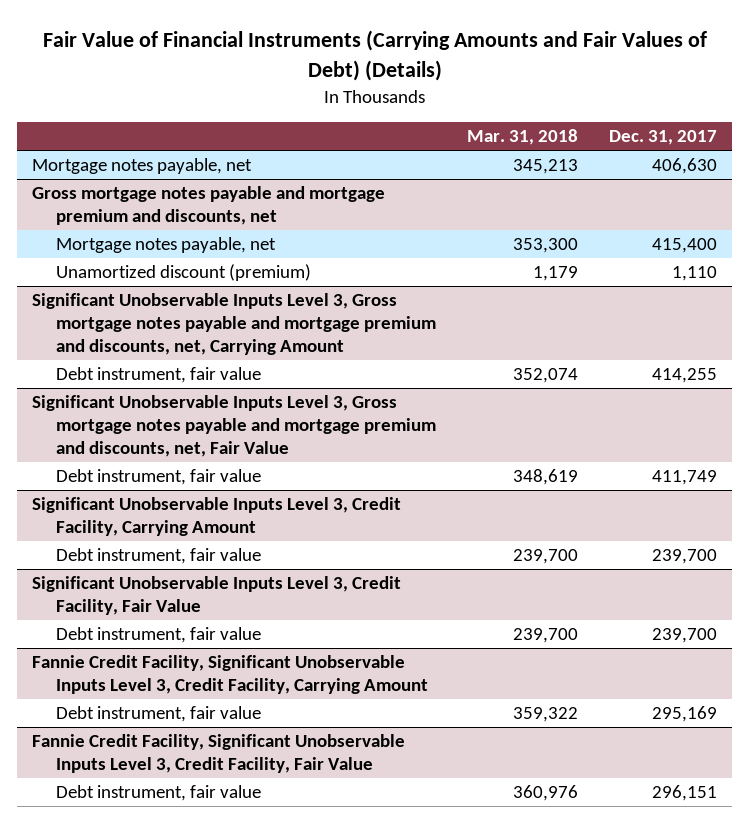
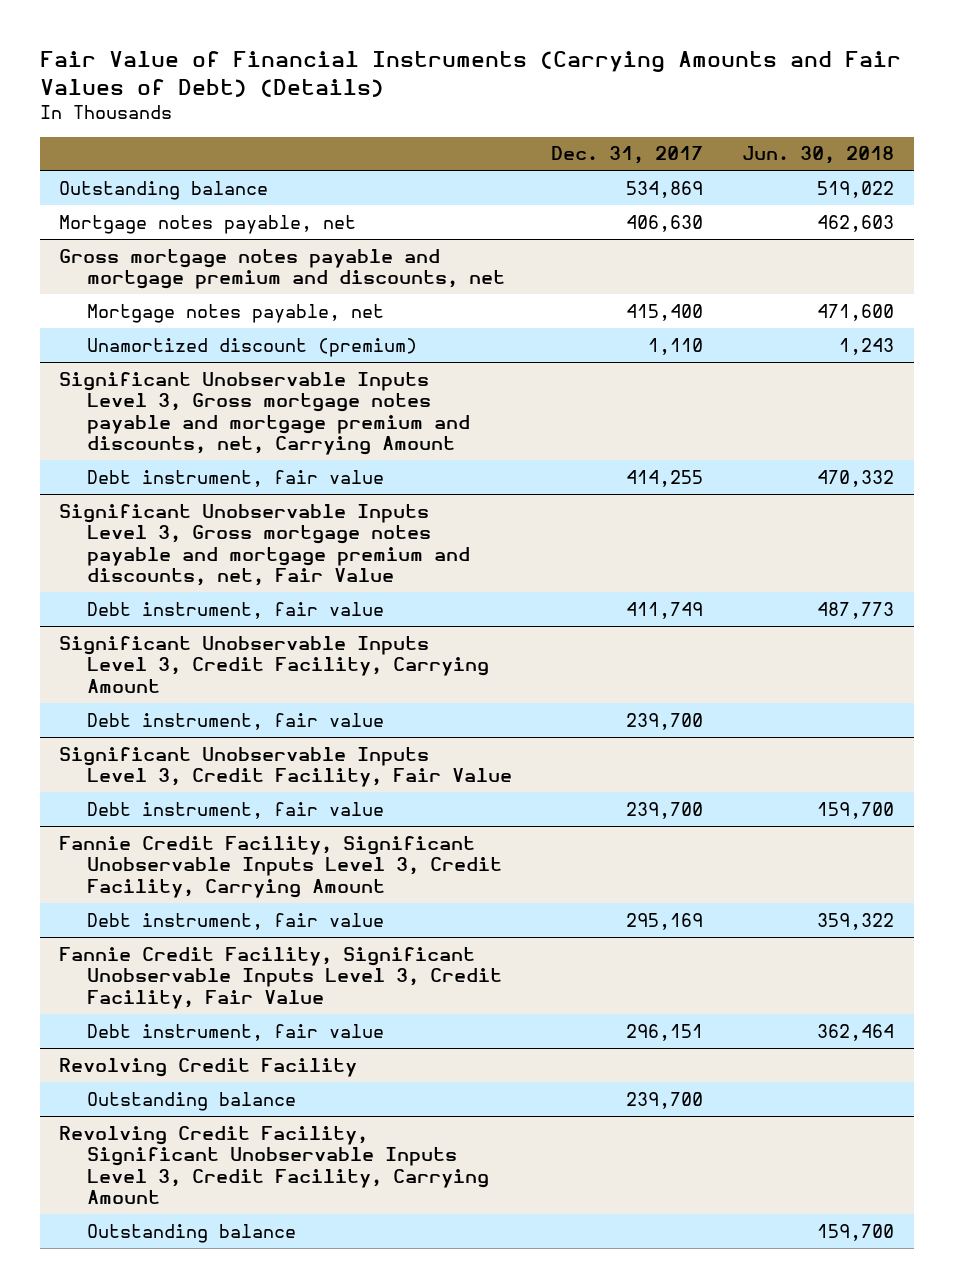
- | Mar. 31, 2018 | Dec. 31, 2017
+ | Dec. 31, 2017 | Jun. 30, 2018
+ Outstanding balance | 534,869 | 519,022
+ Revolving Credit Facility
+ Outstanding balance | 239,700 |
+ Revolving Credit Facility, Significant Unobservable Inputs Level 3, Credit Facility, Carrying Amount
+ Outstanding balance | | 159,700

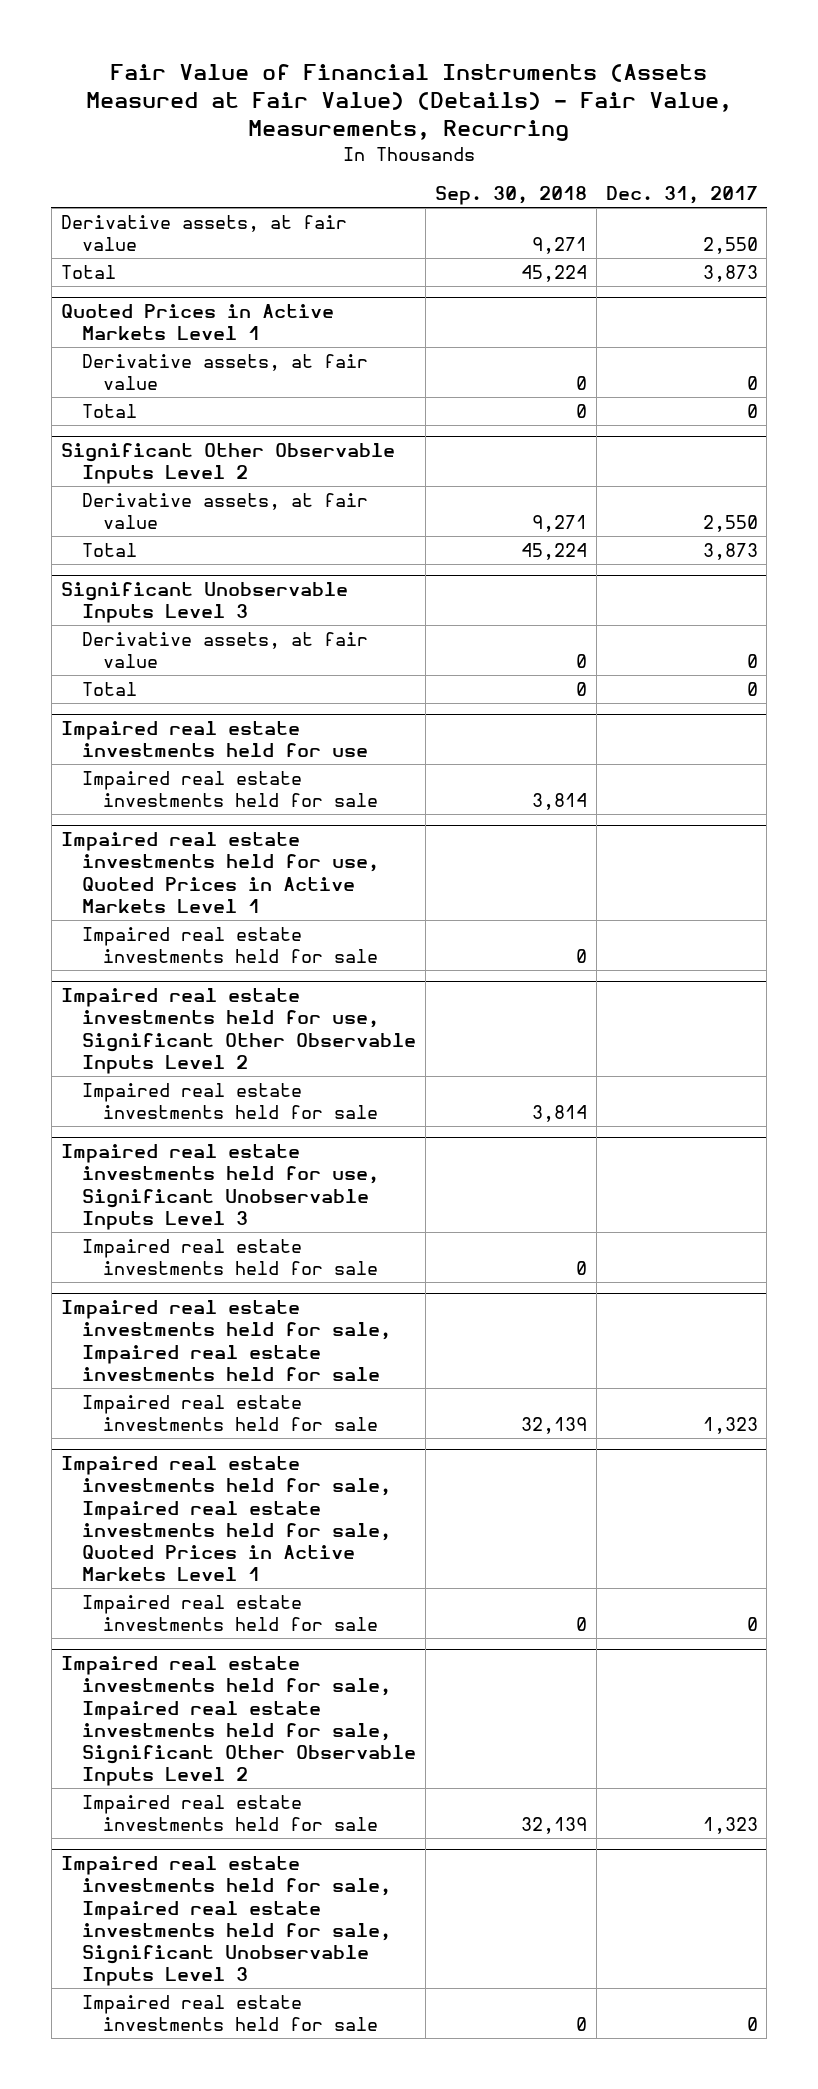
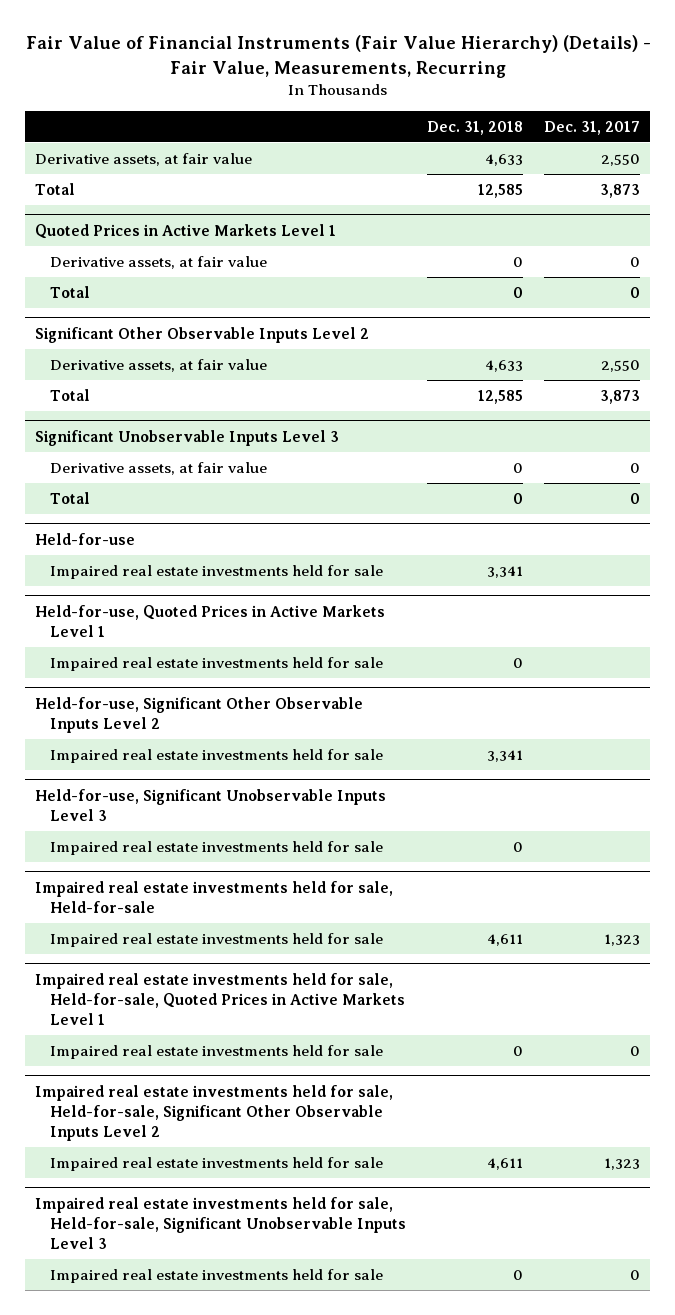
- Fair Value of Financial Instruments (Assets Measured at Fair Value) (Details) - Fair Value, Measurements, Recurring
+ Fair Value of Financial Instruments (Fair Value Hierarchy) (Details) - Fair Value, Measurements, Recurring
- | Sep. 30, 2018 | Dec. 31, 2017
+ | Dec. 31, 2018 | Dec. 31, 2017
- Impaired real estate investments held for use
+ Held-for-use
- Impaired real estate investments held for use, Quoted Prices in Active Markets Level 1
+ Held-for-use, Quoted Prices in Active Markets Level 1
- Impaired real estate investments held for use, Significant Other Observable Inputs Level 2
+ Held-for-use, Significant Other Observable Inputs Level 2
- Impaired real estate investments held for use, Significant Unobservable Inputs Level 3
+ Held-for-use, Significant Unobservable Inputs Level 3
- Impaired real estate investments held for sale, Impaired real estate investments held for sale
+ Impaired real estate investments held for sale, Held-for-sale
- Impaired real estate investments held for sale, Impaired real estate investments held for sale, Quoted Prices in Active Markets Level 1
+ Impaired real estate investments held for sale, Held-for-sale, Quoted Prices in Active Markets Level 1
- Impaired real estate investments held for sale, Impaired real estate investments held for sale, Significant Other Observable Inputs Level 2
+ Impaired real estate investments held for sale, Held-for-sale, Significant Other Observable Inputs Level 2
- Impaired real estate investments held for sale, Impaired real estate investments held for sale, Significant Unobservable Inputs Level 3
+ Impaired real estate investments held for sale, Held-for-sale, Significant Unobservable Inputs Level 3

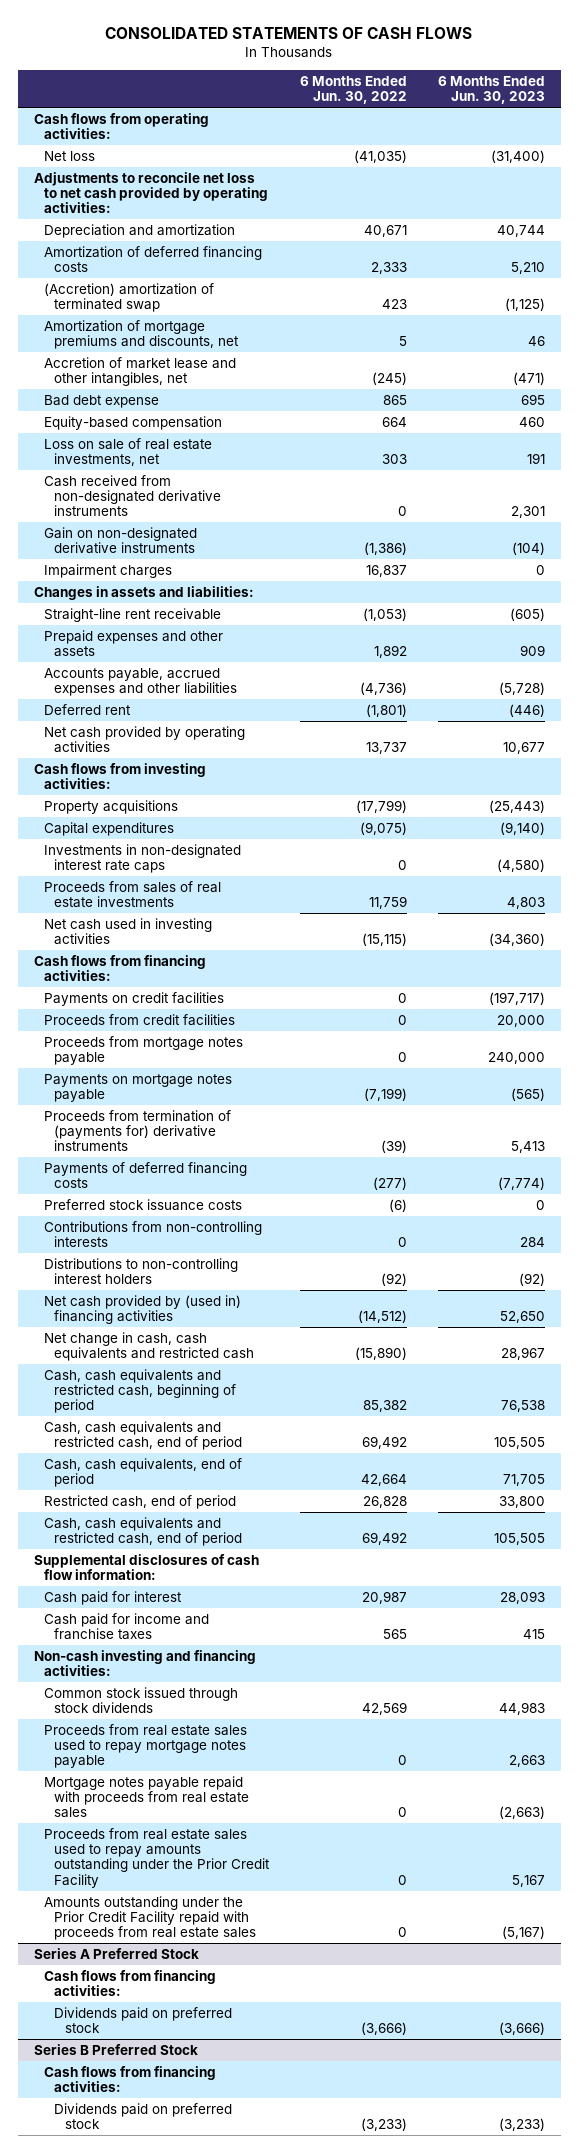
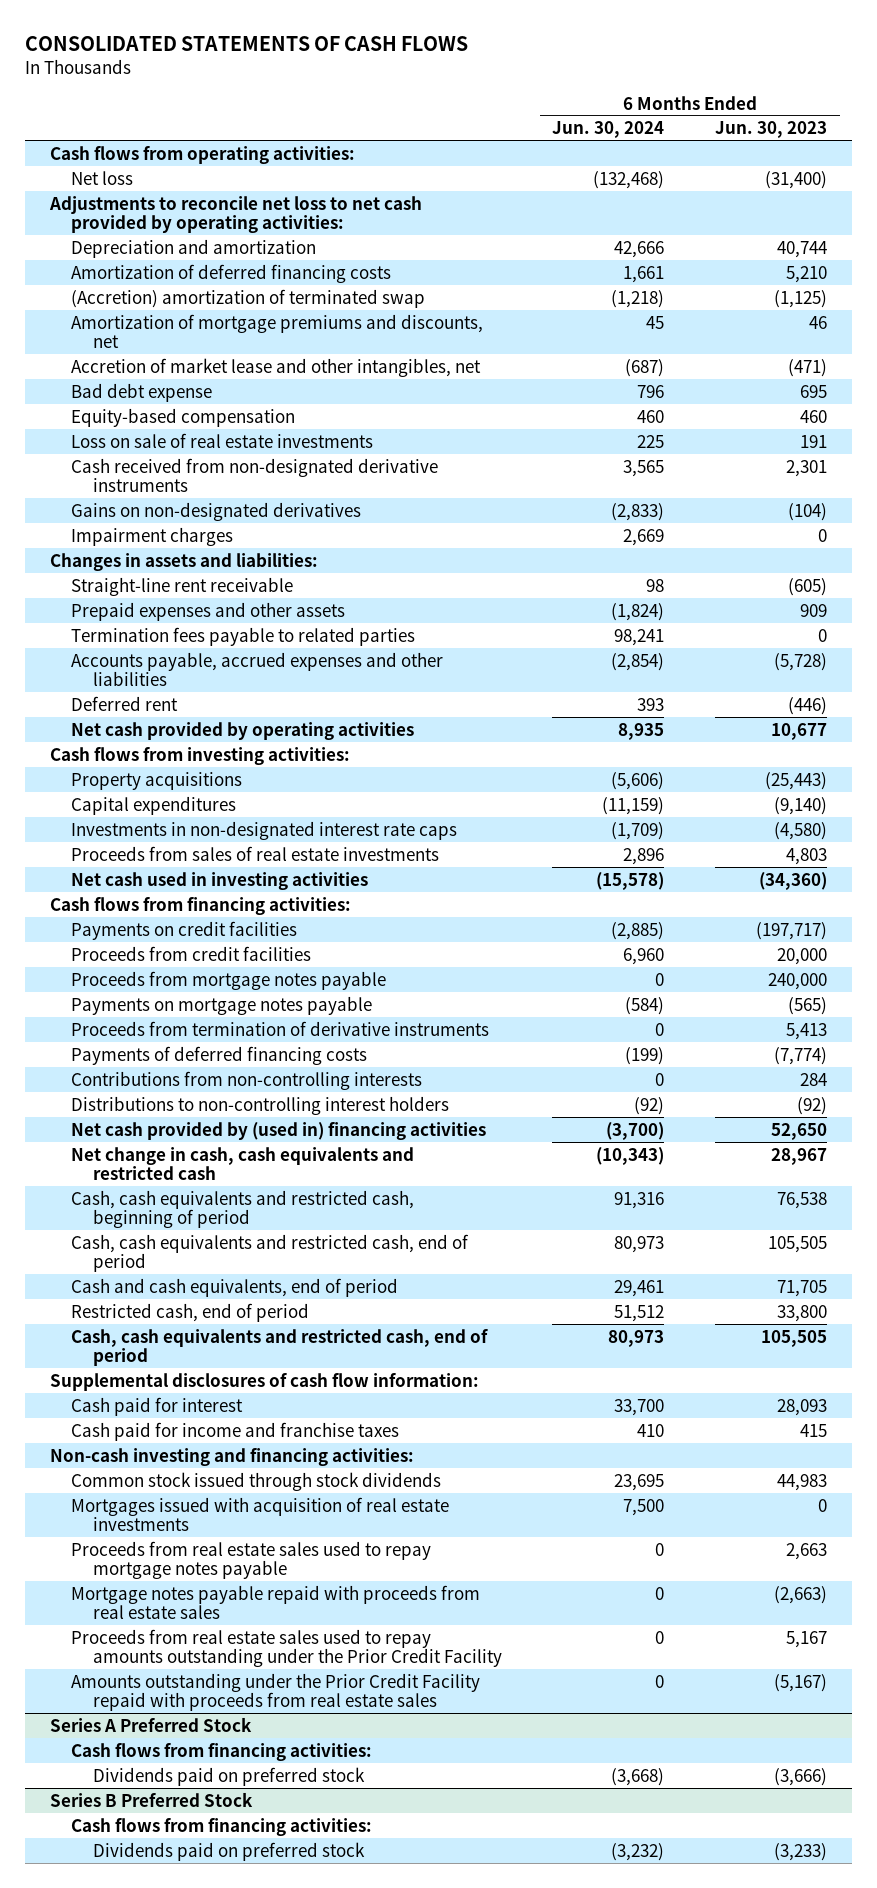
- | 6 Months Ended Jun. 30, 2022 | 6 Months Ended Jun. 30, 2023
+ | 6 Months Ended Jun. 30, 2024 | 6 Months Ended Jun. 30, 2023
- Loss on sale of real estate investments, net | 303 | 191
+ Loss on sale of real estate investments | 225 | 191
- Gain on non-designated derivative instruments | (1,386) | (104)
+ Gains on non-designated derivatives | (2,833) | (104)
+ Termination fees payable to related parties | 98,241 | 0
- Proceeds from termination of (payments for) derivative instruments | (39) | 5,413
+ Proceeds from termination of derivative instruments | 0 | 5,413
- Preferred stock issuance costs | (6) | 0
- Cash, cash equivalents, end of period | 42,664 | 71,705
+ Cash and cash equivalents, end of period | 29,461 | 71,705
+ Mortgages issued with acquisition of real estate investments | 7,500 | 0

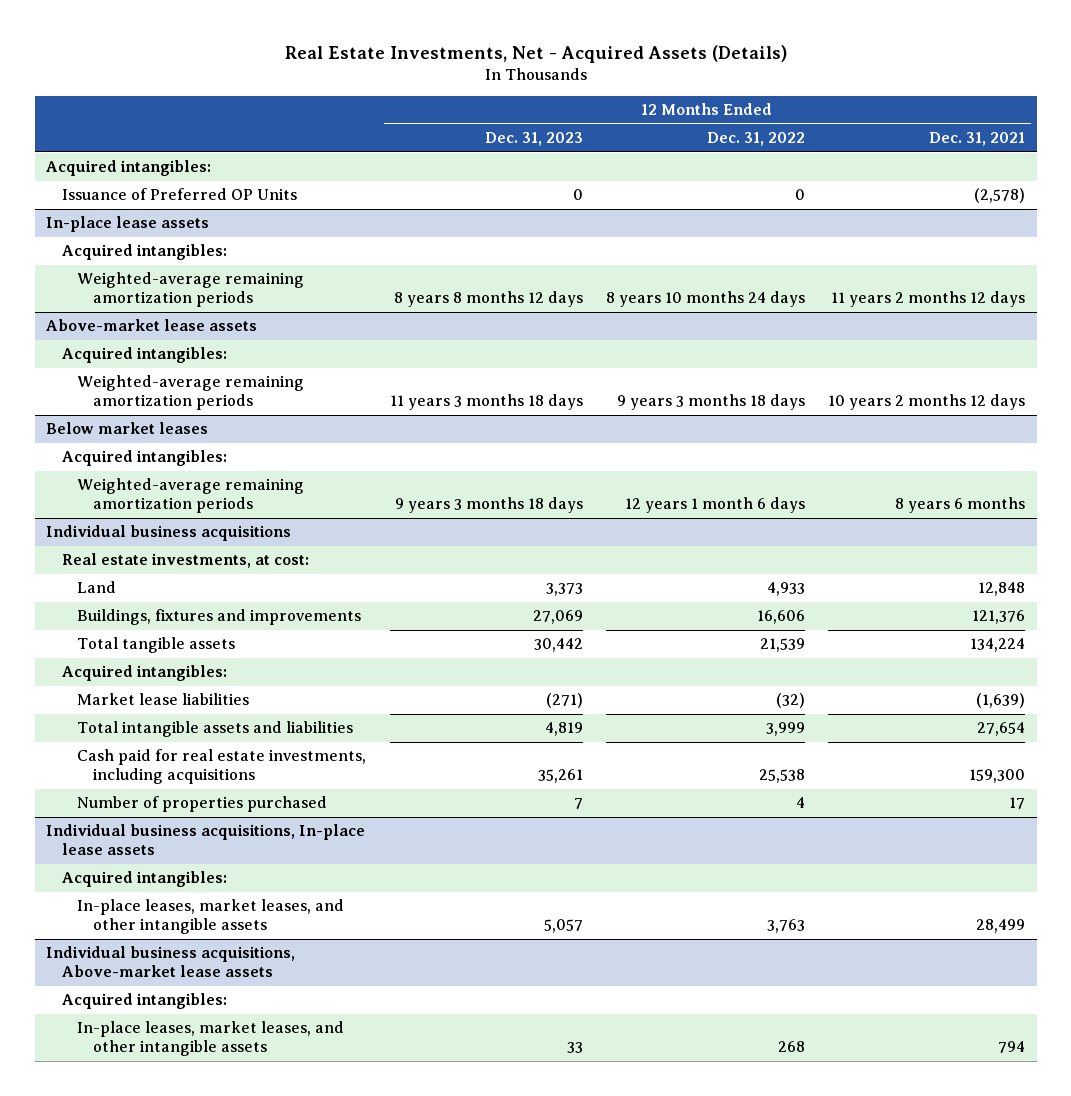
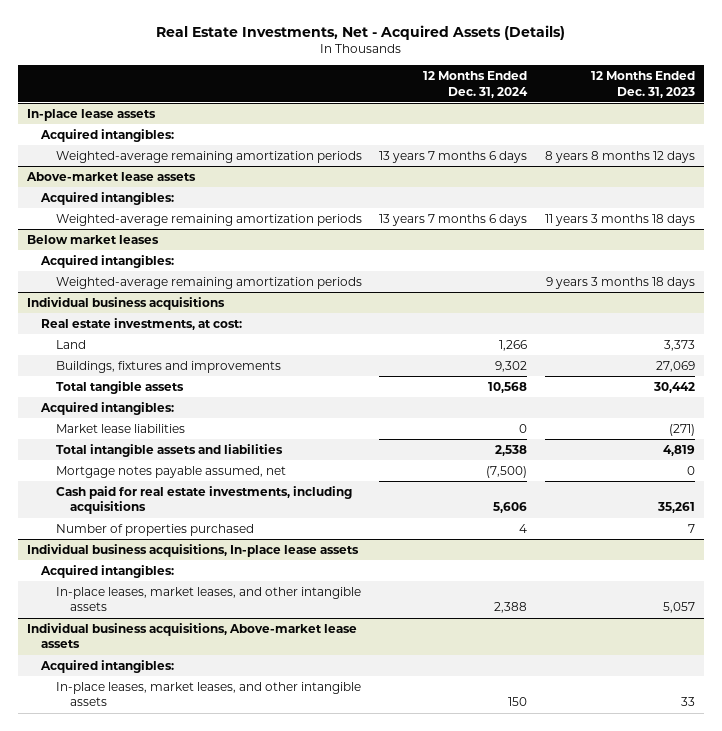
- | 12 Months Ended Dec. 31, 2023 | 12 Months Ended Dec. 31, 2022 | 12 Months Ended Dec. 31, 2021
+ | 12 Months Ended Dec. 31, 2024 | 12 Months Ended Dec. 31, 2023
- Acquired intangibles:
- Issuance of Preferred OP Units | 0 | 0 | (2,578)
@ Individual business acquisitions
+ Mortgage notes payable assumed, net | (7,500) | 0

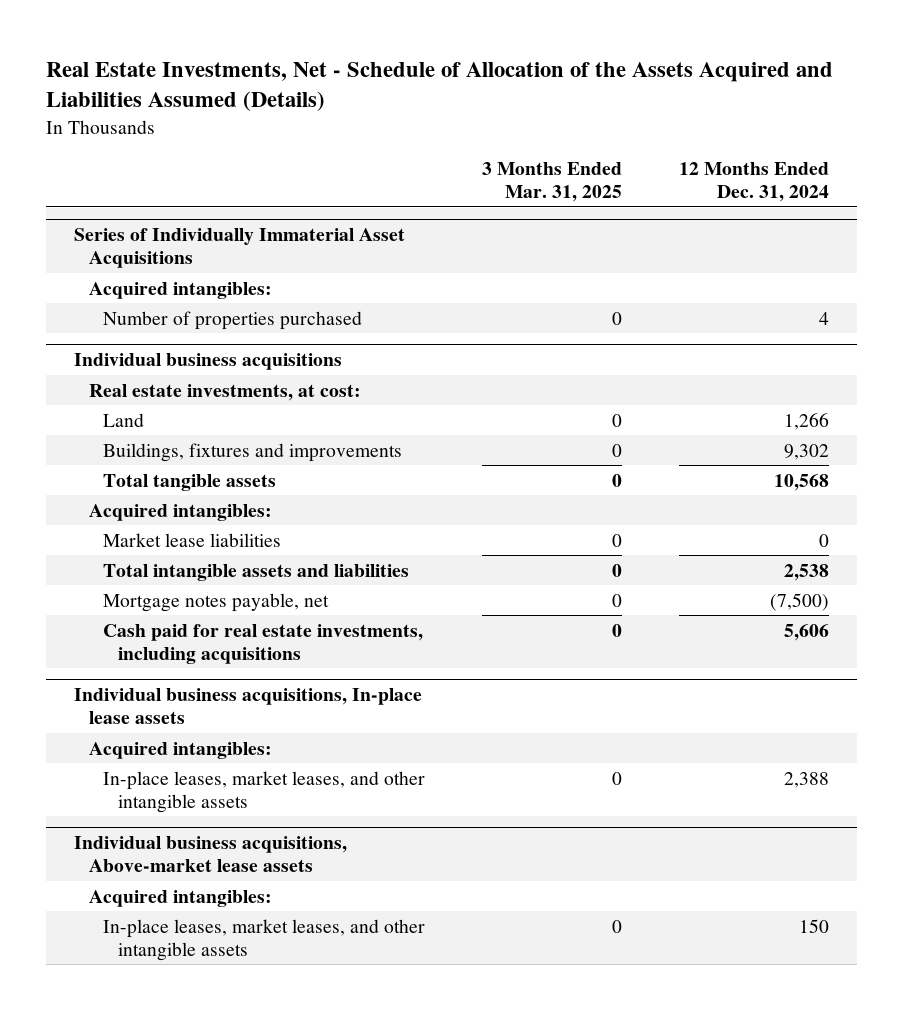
- Real Estate Investments, Net - Acquired Assets (Details)
+ Real Estate Investments, Net - Schedule of Allocation of the Assets Acquired and Liabilities Assumed (Details)
- | 12 Months Ended Dec. 31, 2024 | 12 Months Ended Dec. 31, 2023
+ | 3 Months Ended Mar. 31, 2025 | 12 Months Ended Dec. 31, 2024
- In-place lease assets
- Acquired intangibles:
- Weighted-average remaining amortization periods | 13 years 7 months 6 days | 8 years 8 months 12 days
- Above-market lease assets
- Acquired intangibles:
- Weighted-average remaining amortization periods | 13 years 7 months 6 days | 11 years 3 months 18 days
- Below market leases
+ Series of Individually Immaterial Asset Acquisitions
- Weighted-average remaining amortization periods | | 9 years 3 months 18 days
+ Number of properties purchased | 0 | 4
@ Individual business acquisitions
- Mortgage notes payable assumed, net | (7,500) | 0
+ Mortgage notes payable, net | 0 | (7,500)
- Number of properties purchased | 4 | 7

